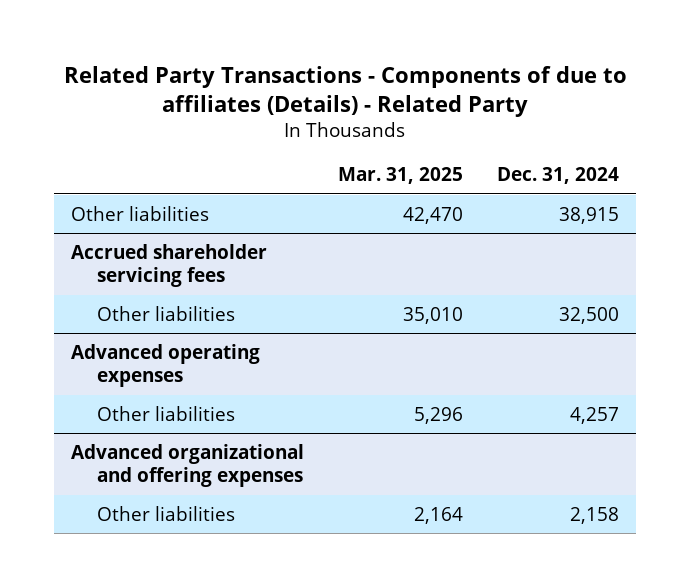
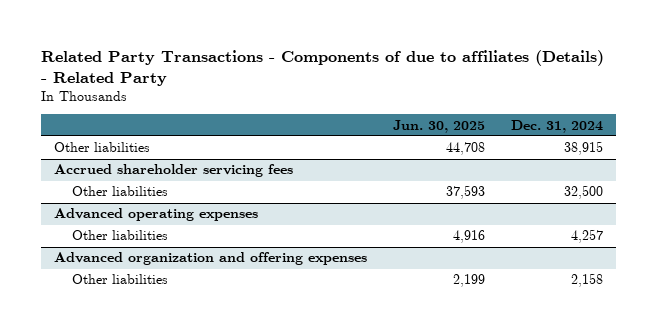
- | Mar. 31, 2025 | Dec. 31, 2024
+ | Jun. 30, 2025 | Dec. 31, 2024
- Advanced organizational and offering expenses
+ Advanced organization and offering expenses

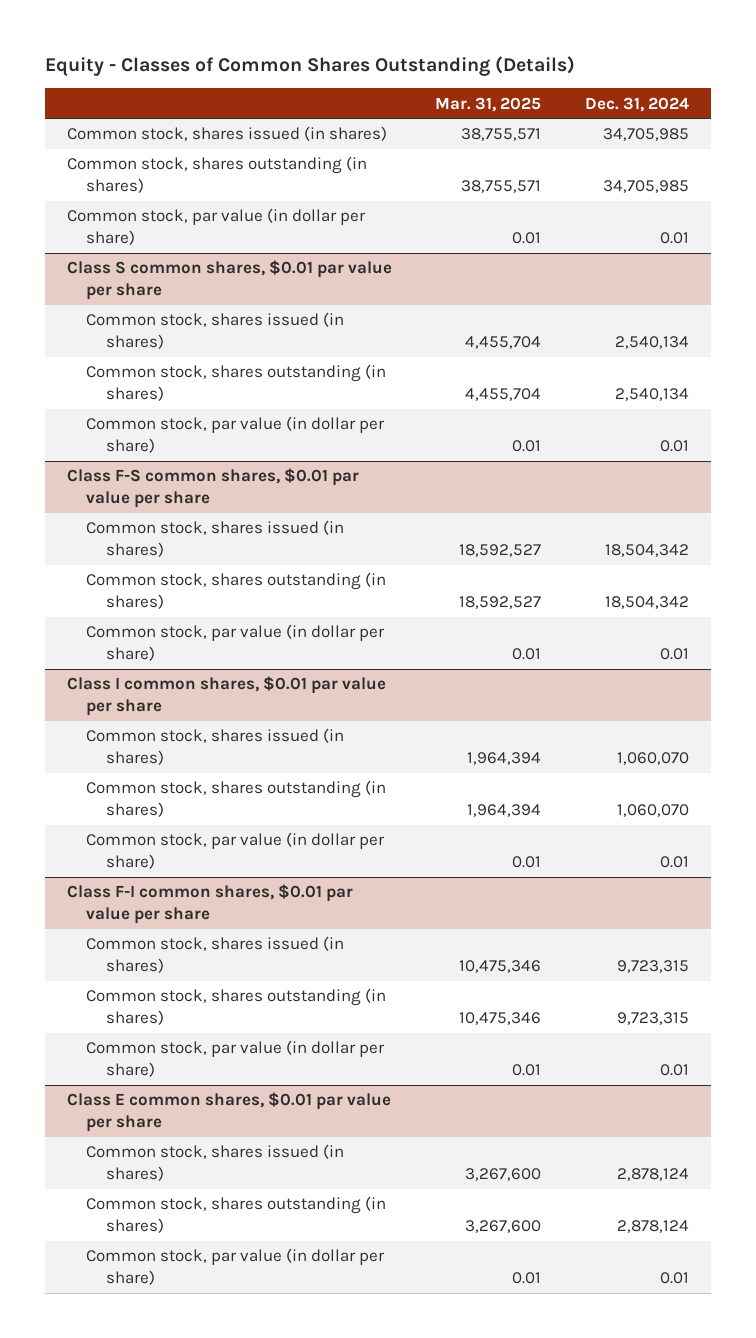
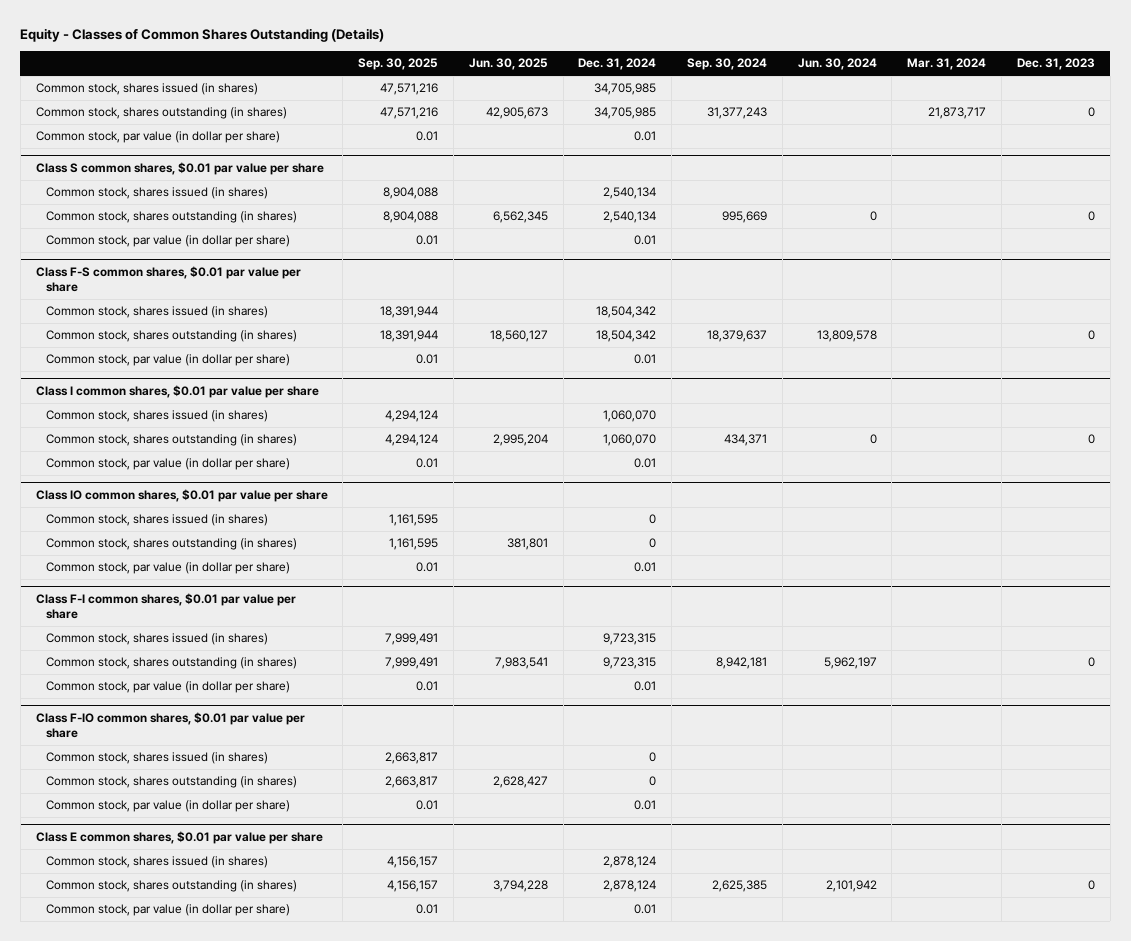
- | Mar. 31, 2025 | Dec. 31, 2024
+ | Sep. 30, 2025 | Jun. 30, 2025 | Dec. 31, 2024 | Sep. 30, 2024 | Jun. 30, 2024 | Mar. 31, 2024 | Dec. 31, 2023
+ Class IO common shares, $0.01 par value per share
+ Common stock, shares issued (in shares) | 1,161,595 | | 0 | | | |
+ Common stock, shares outstanding (in shares) | 1,161,595 | 381,801 | 0 | | | |
+ Common stock, par value (in dollar per share) | 0.01 | | 0.01 | | | |
+ Class F-IO common shares, $0.01 par value per share
+ Common stock, shares issued (in shares) | 2,663,817 | | 0 | | | |
+ Common stock, shares outstanding (in shares) | 2,663,817 | 2,628,427 | 0 | | | |
+ Common stock, par value (in dollar per share) | 0.01 | | 0.01 | | | |

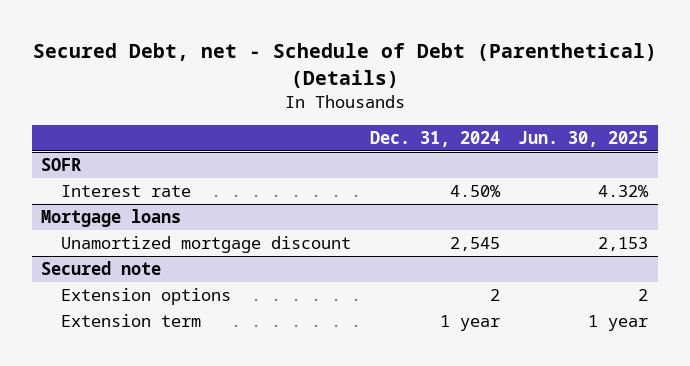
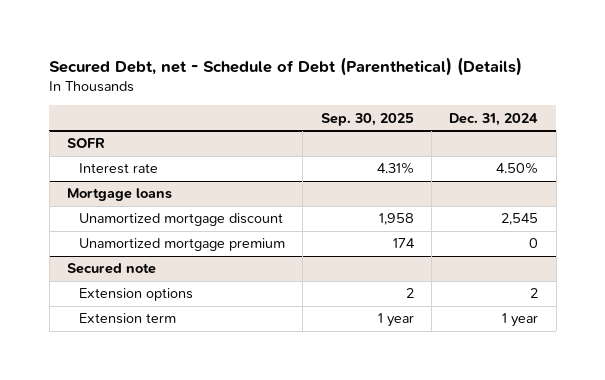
- | Dec. 31, 2024 | Jun. 30, 2025
+ | Sep. 30, 2025 | Dec. 31, 2024
@ Mortgage loans
+ Unamortized mortgage premium | 174 | 0

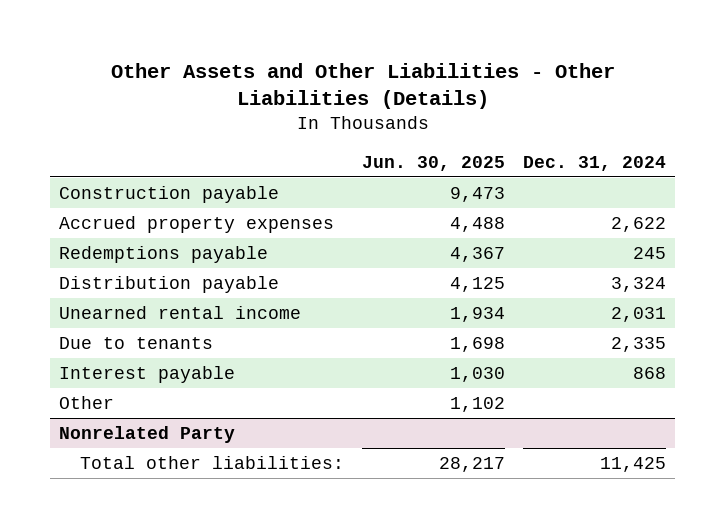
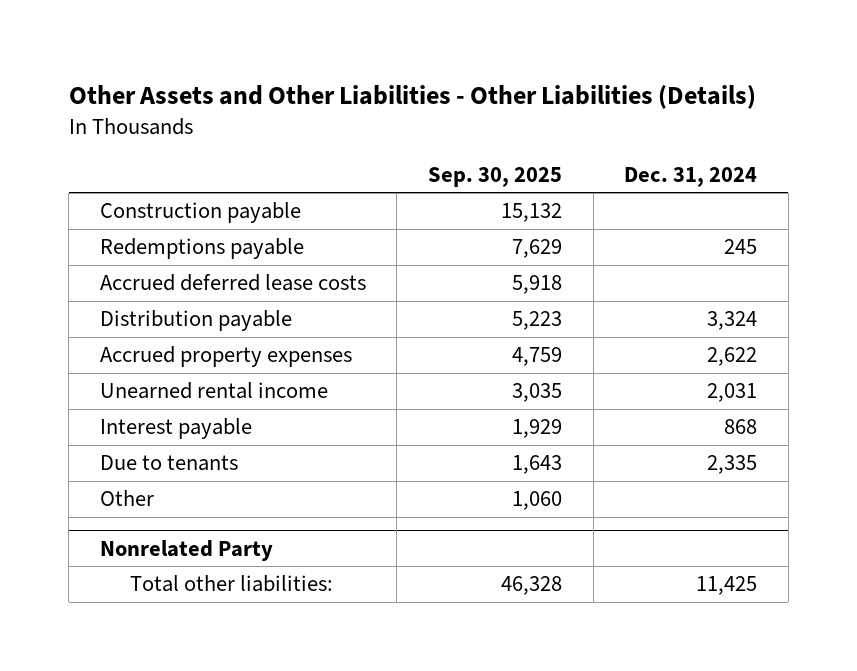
- | Jun. 30, 2025 | Dec. 31, 2024
+ | Sep. 30, 2025 | Dec. 31, 2024
+ Accrued deferred lease costs | 5,918 |
moved down: Accrued property expenses | 4,759 | 2,622
moved down: Due to tenants | 1,643 | 2,335

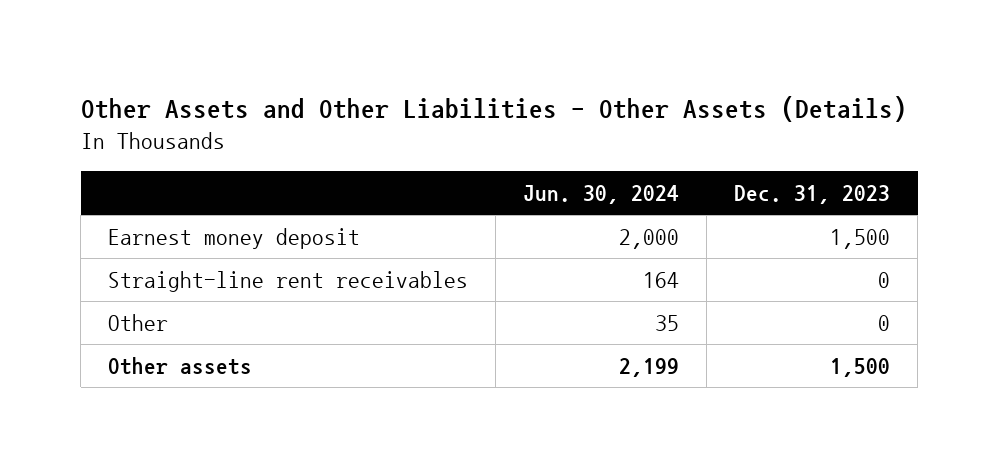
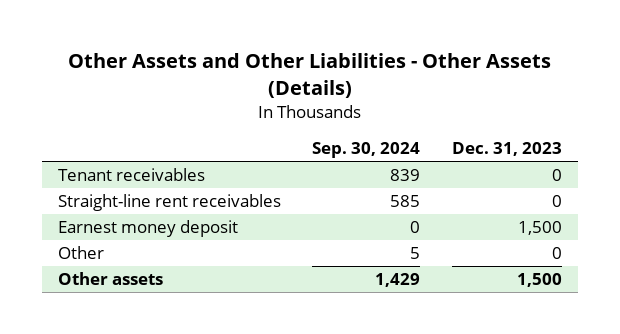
- | Jun. 30, 2024 | Dec. 31, 2023
+ | Sep. 30, 2024 | Dec. 31, 2023
+ Tenant receivables | 839 | 0
moved down: Earnest money deposit | 0 | 1,500

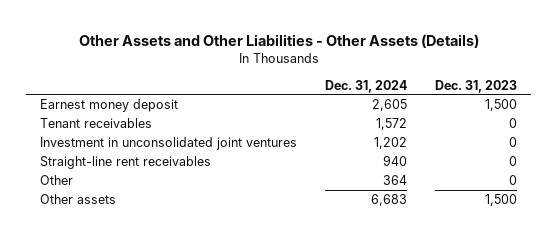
- | Sep. 30, 2024 | Dec. 31, 2023
+ | Dec. 31, 2024 | Dec. 31, 2023
moved up: Earnest money deposit | 2,605 | 1,500
+ Investment in unconsolidated joint ventures | 1,202 | 0

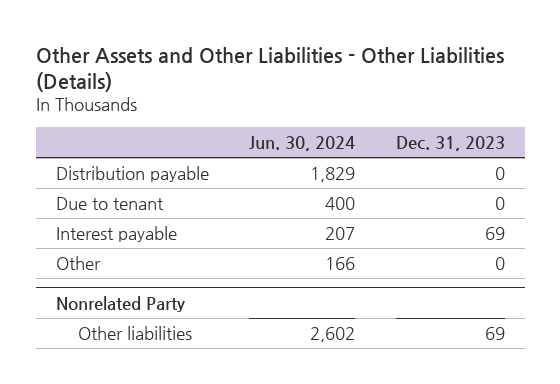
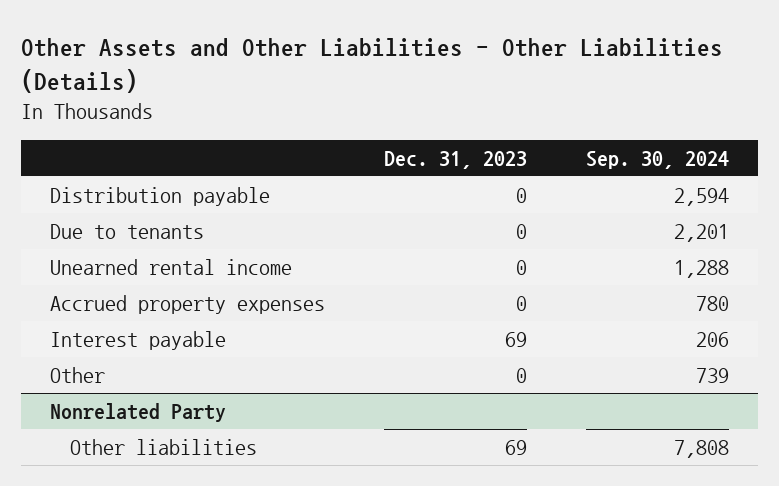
- | Jun. 30, 2024 | Dec. 31, 2023
+ | Dec. 31, 2023 | Sep. 30, 2024
- Due to tenant | 400 | 0
+ Due to tenants | 0 | 2,201
+ Unearned rental income | 0 | 1,288
+ Accrued property expenses | 0 | 780

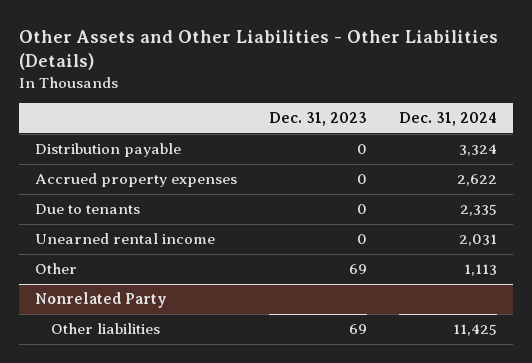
- | Dec. 31, 2023 | Sep. 30, 2024
+ | Dec. 31, 2023 | Dec. 31, 2024
moved up: Accrued property expenses | 0 | 2,622
- Interest payable | 69 | 206
- Other | 0 | 739
+ Other | 69 | 1,113

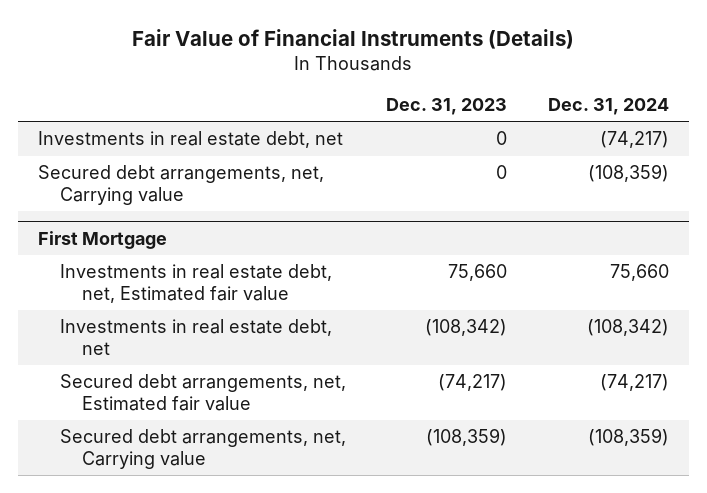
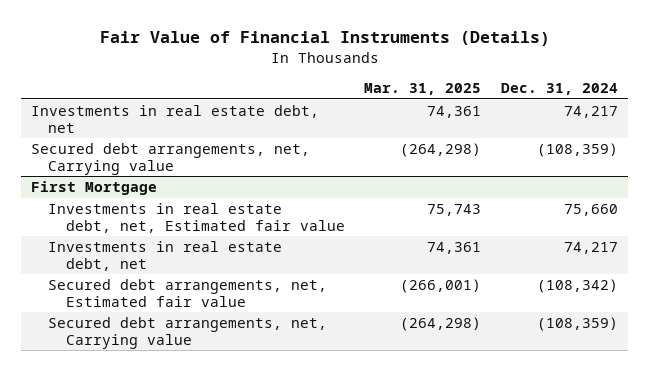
- | Dec. 31, 2023 | Dec. 31, 2024
+ | Mar. 31, 2025 | Dec. 31, 2024
- Investments in real estate debt, net | 0 | (74,217)
+ Investments in real estate debt, net | 74,361 | 74,217
@ First Mortgage
- Investments in real estate debt, net | (108,342) | (108,342)
- Secured debt arrangements, net, Estimated fair value | (74,217) | (74,217)
+ Investments in real estate debt, net | 74,361 | 74,217
+ Secured debt arrangements, net, Estimated fair value | (266,001) | (108,342)

